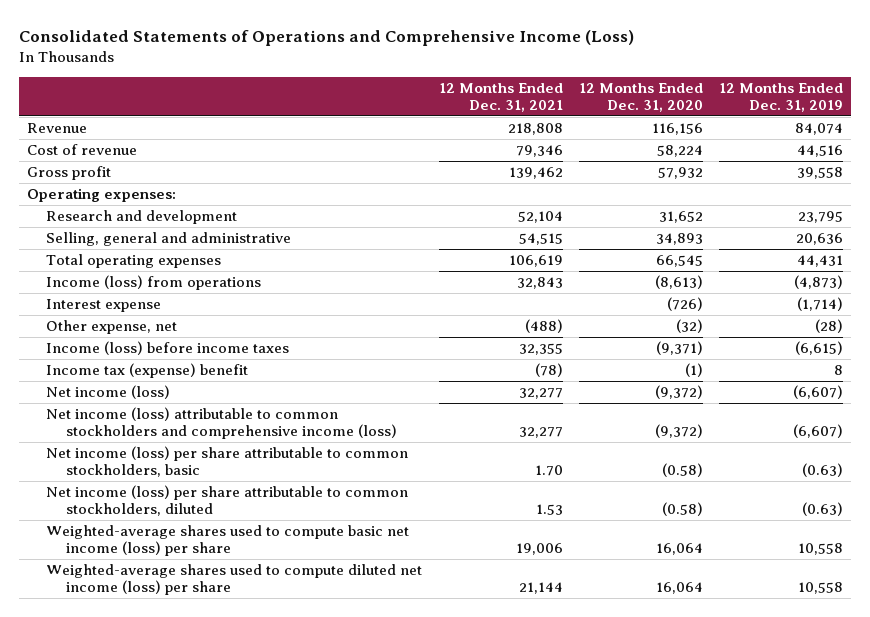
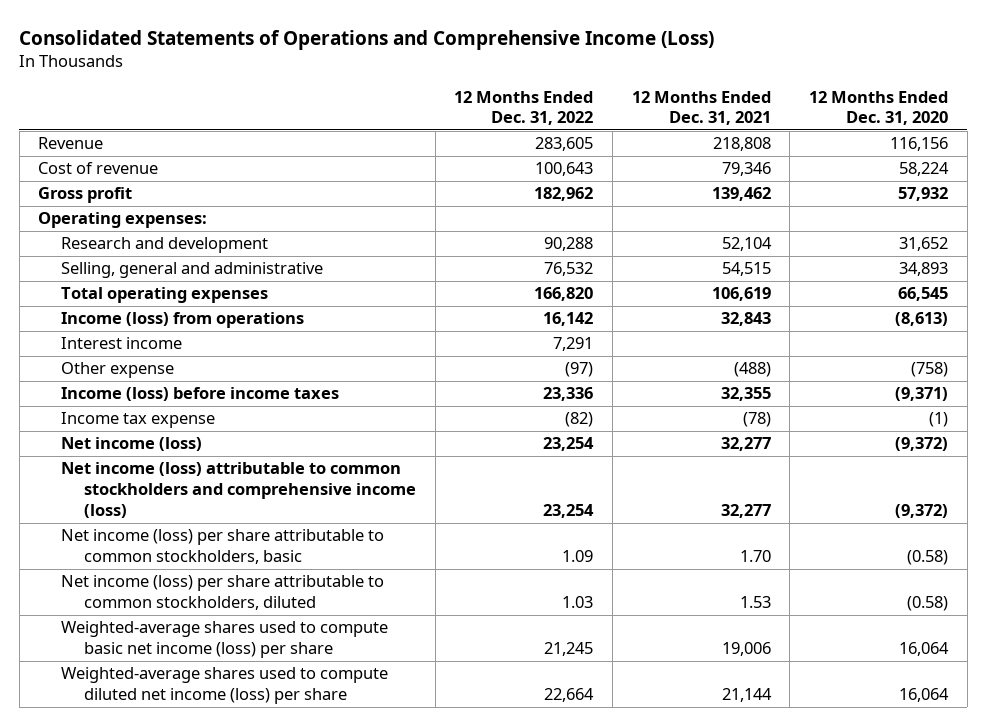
- | 12 Months Ended Dec. 31, 2021 | 12 Months Ended Dec. 31, 2020 | 12 Months Ended Dec. 31, 2019
+ | 12 Months Ended Dec. 31, 2022 | 12 Months Ended Dec. 31, 2021 | 12 Months Ended Dec. 31, 2020
- Interest expense | | (726) | (1,714)
- Other expense, net | (488) | (32) | (28)
+ Interest income | 7,291 | |
+ Other expense | (97) | (488) | (758)
- Income tax (expense) benefit | (78) | (1) | 8
+ Income tax expense | (82) | (78) | (1)

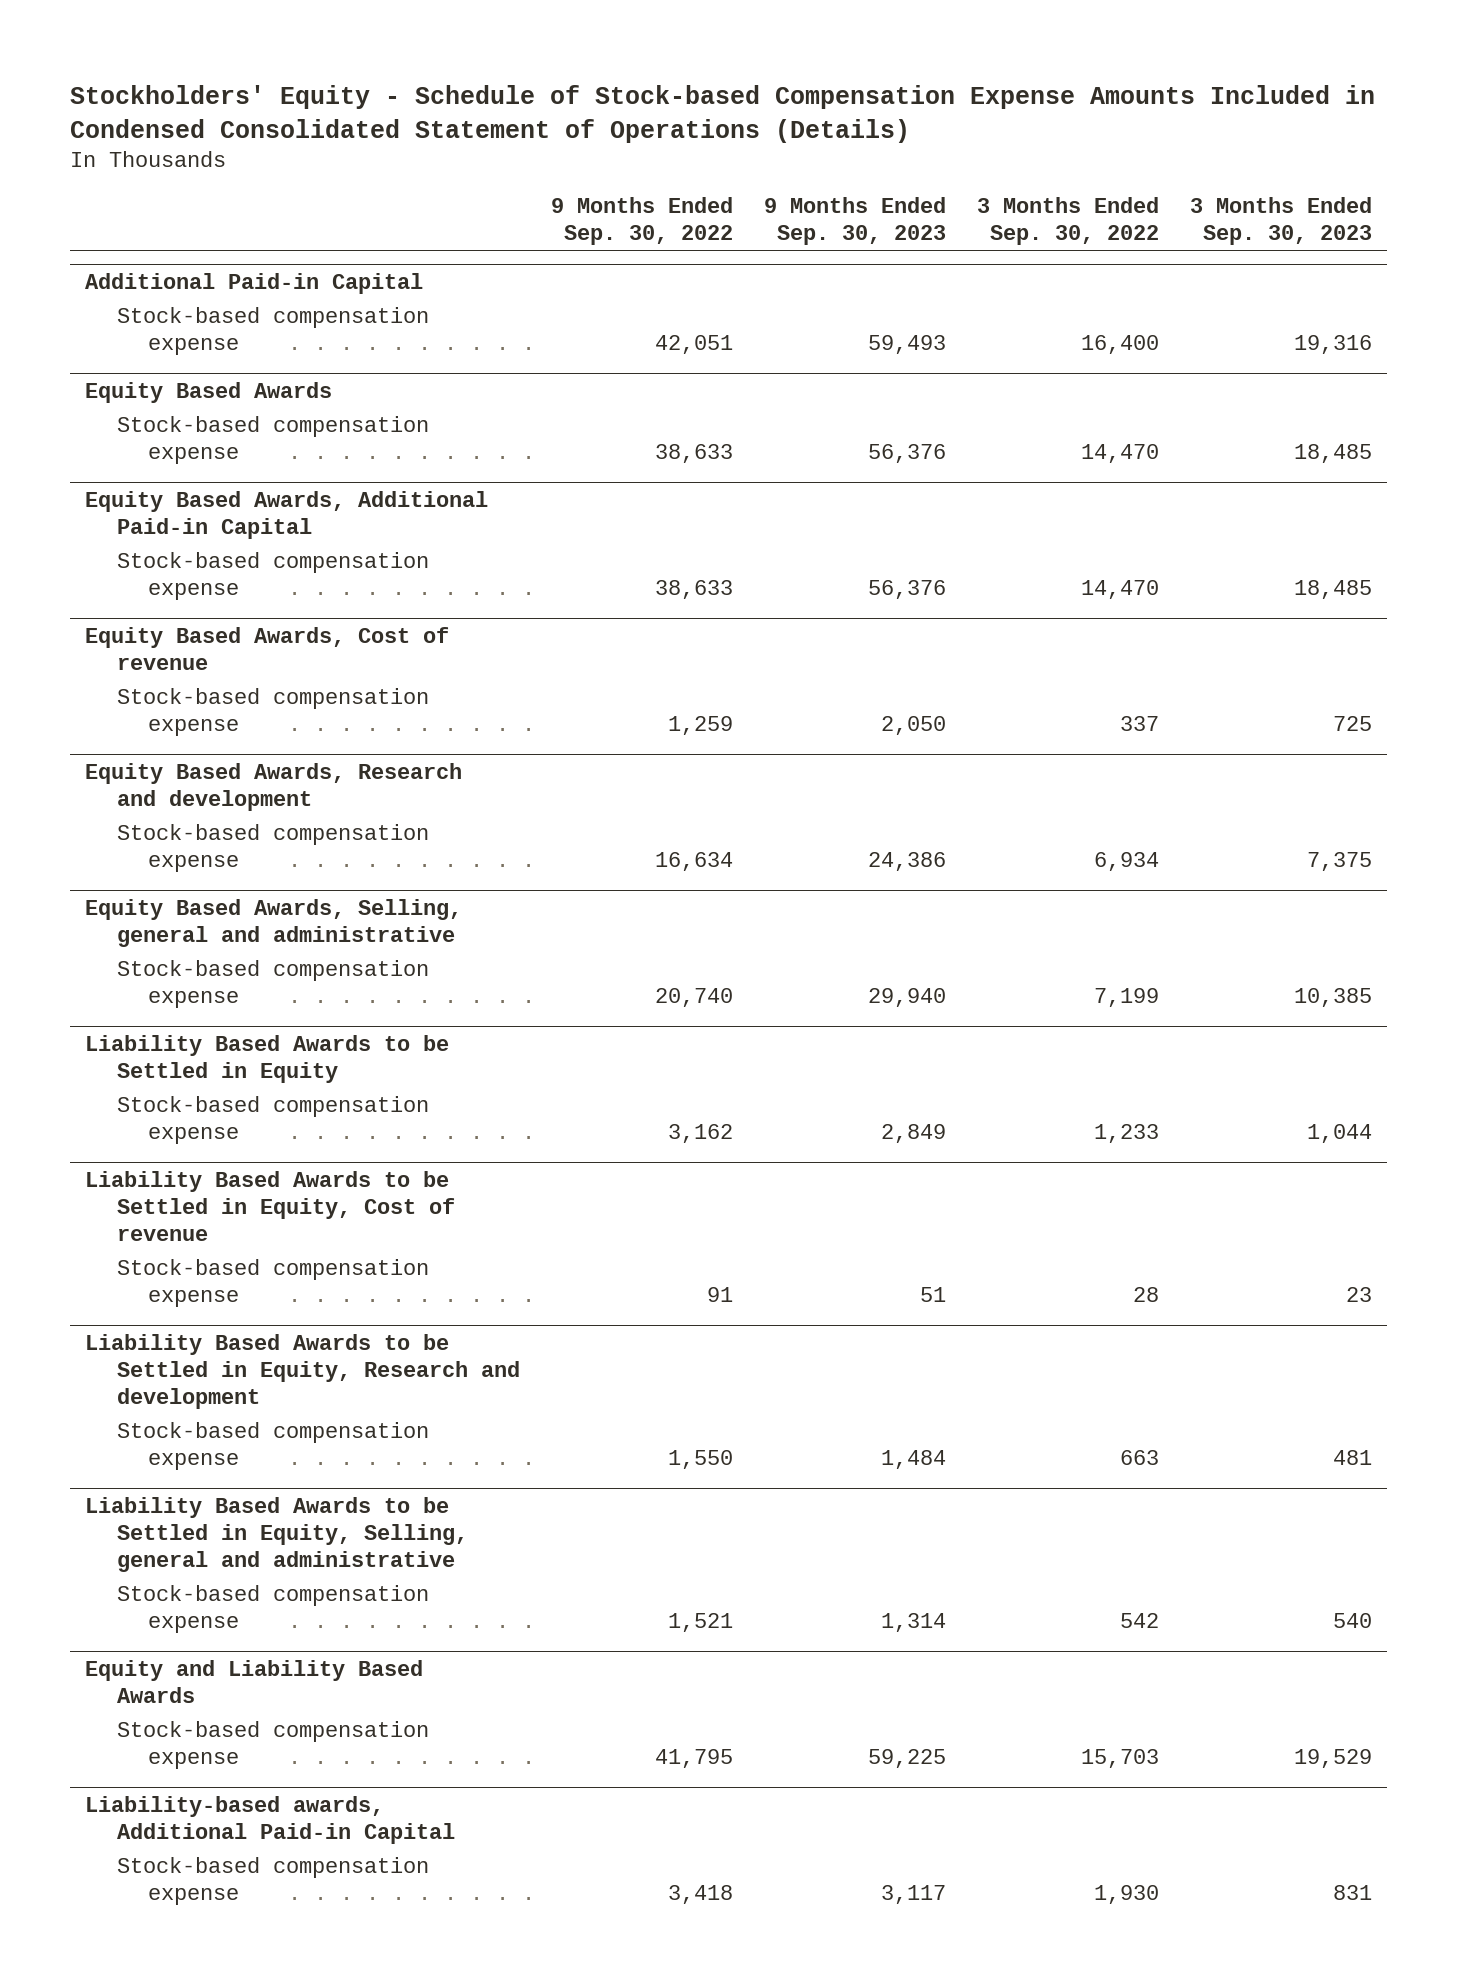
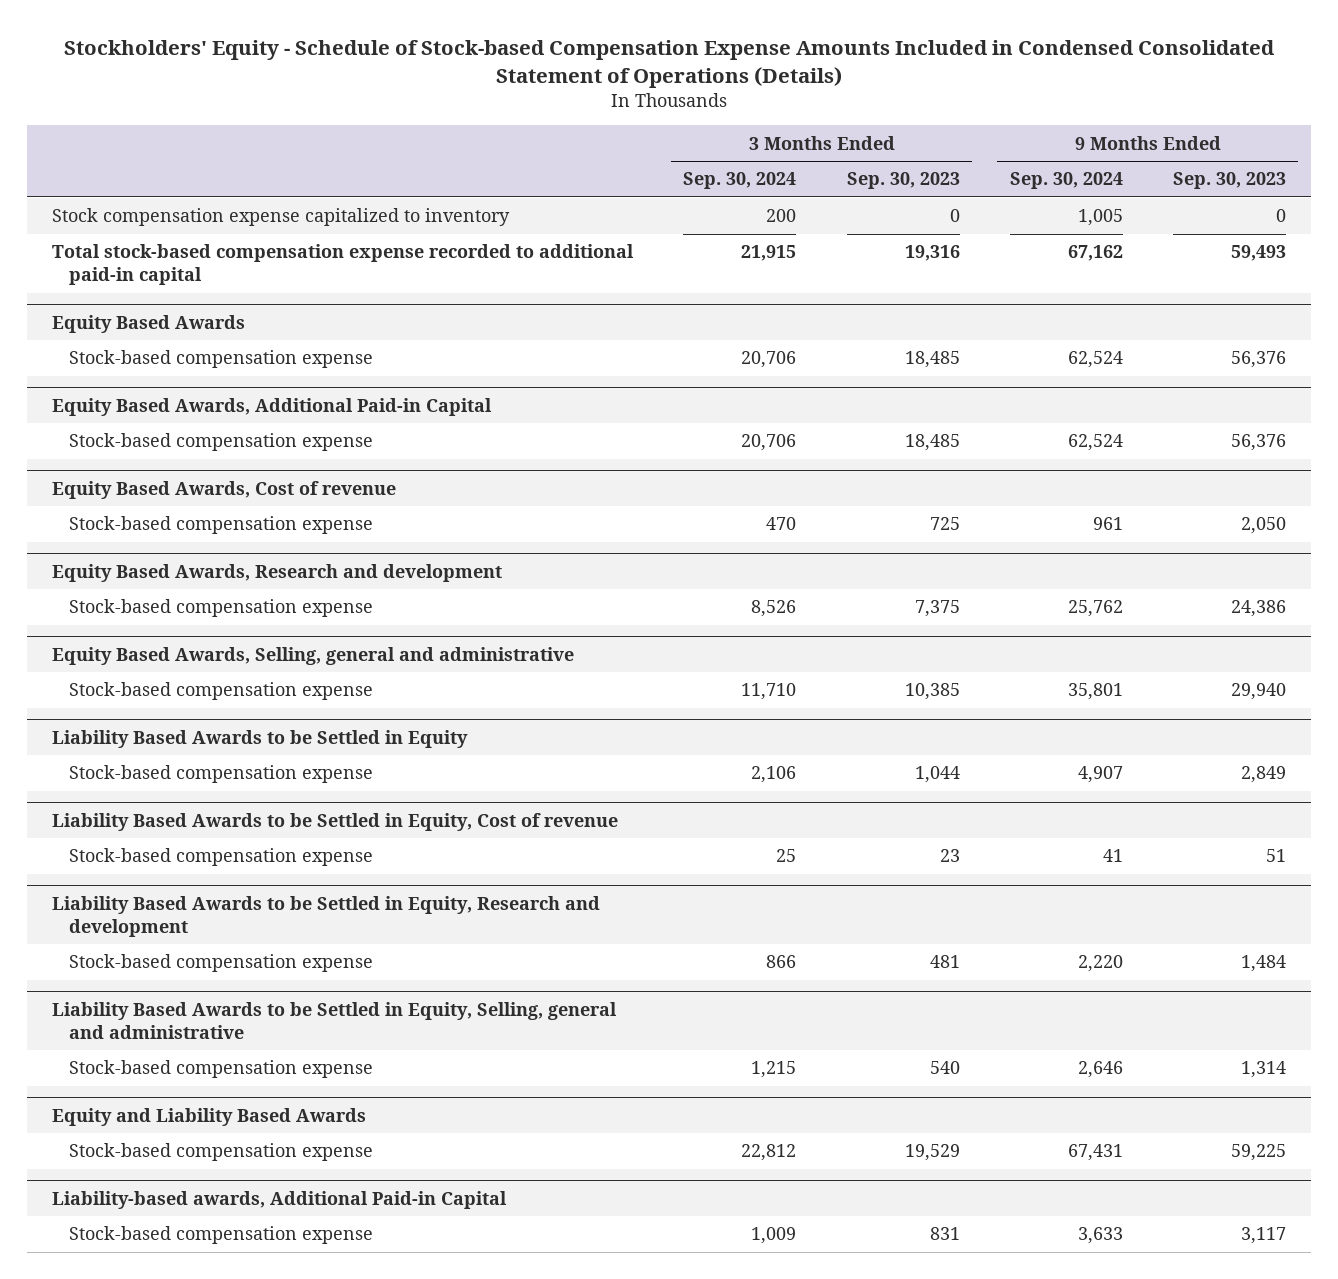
- | 9 Months Ended Sep. 30, 2022 | 9 Months Ended Sep. 30, 2023 | 3 Months Ended Sep. 30, 2022 | 3 Months Ended Sep. 30, 2023
+ | 3 Months Ended Sep. 30, 2024 | 3 Months Ended Sep. 30, 2023 | 9 Months Ended Sep. 30, 2024 | 9 Months Ended Sep. 30, 2023
- Additional Paid-in Capital
- Stock-based compensation expense | 42,051 | 59,493 | 16,400 | 19,316
+ Stock compensation expense capitalized to inventory | 200 | 0 | 1,005 | 0
+ Total stock-based compensation expense recorded to additional paid-in capital | 21,915 | 19,316 | 67,162 | 59,493

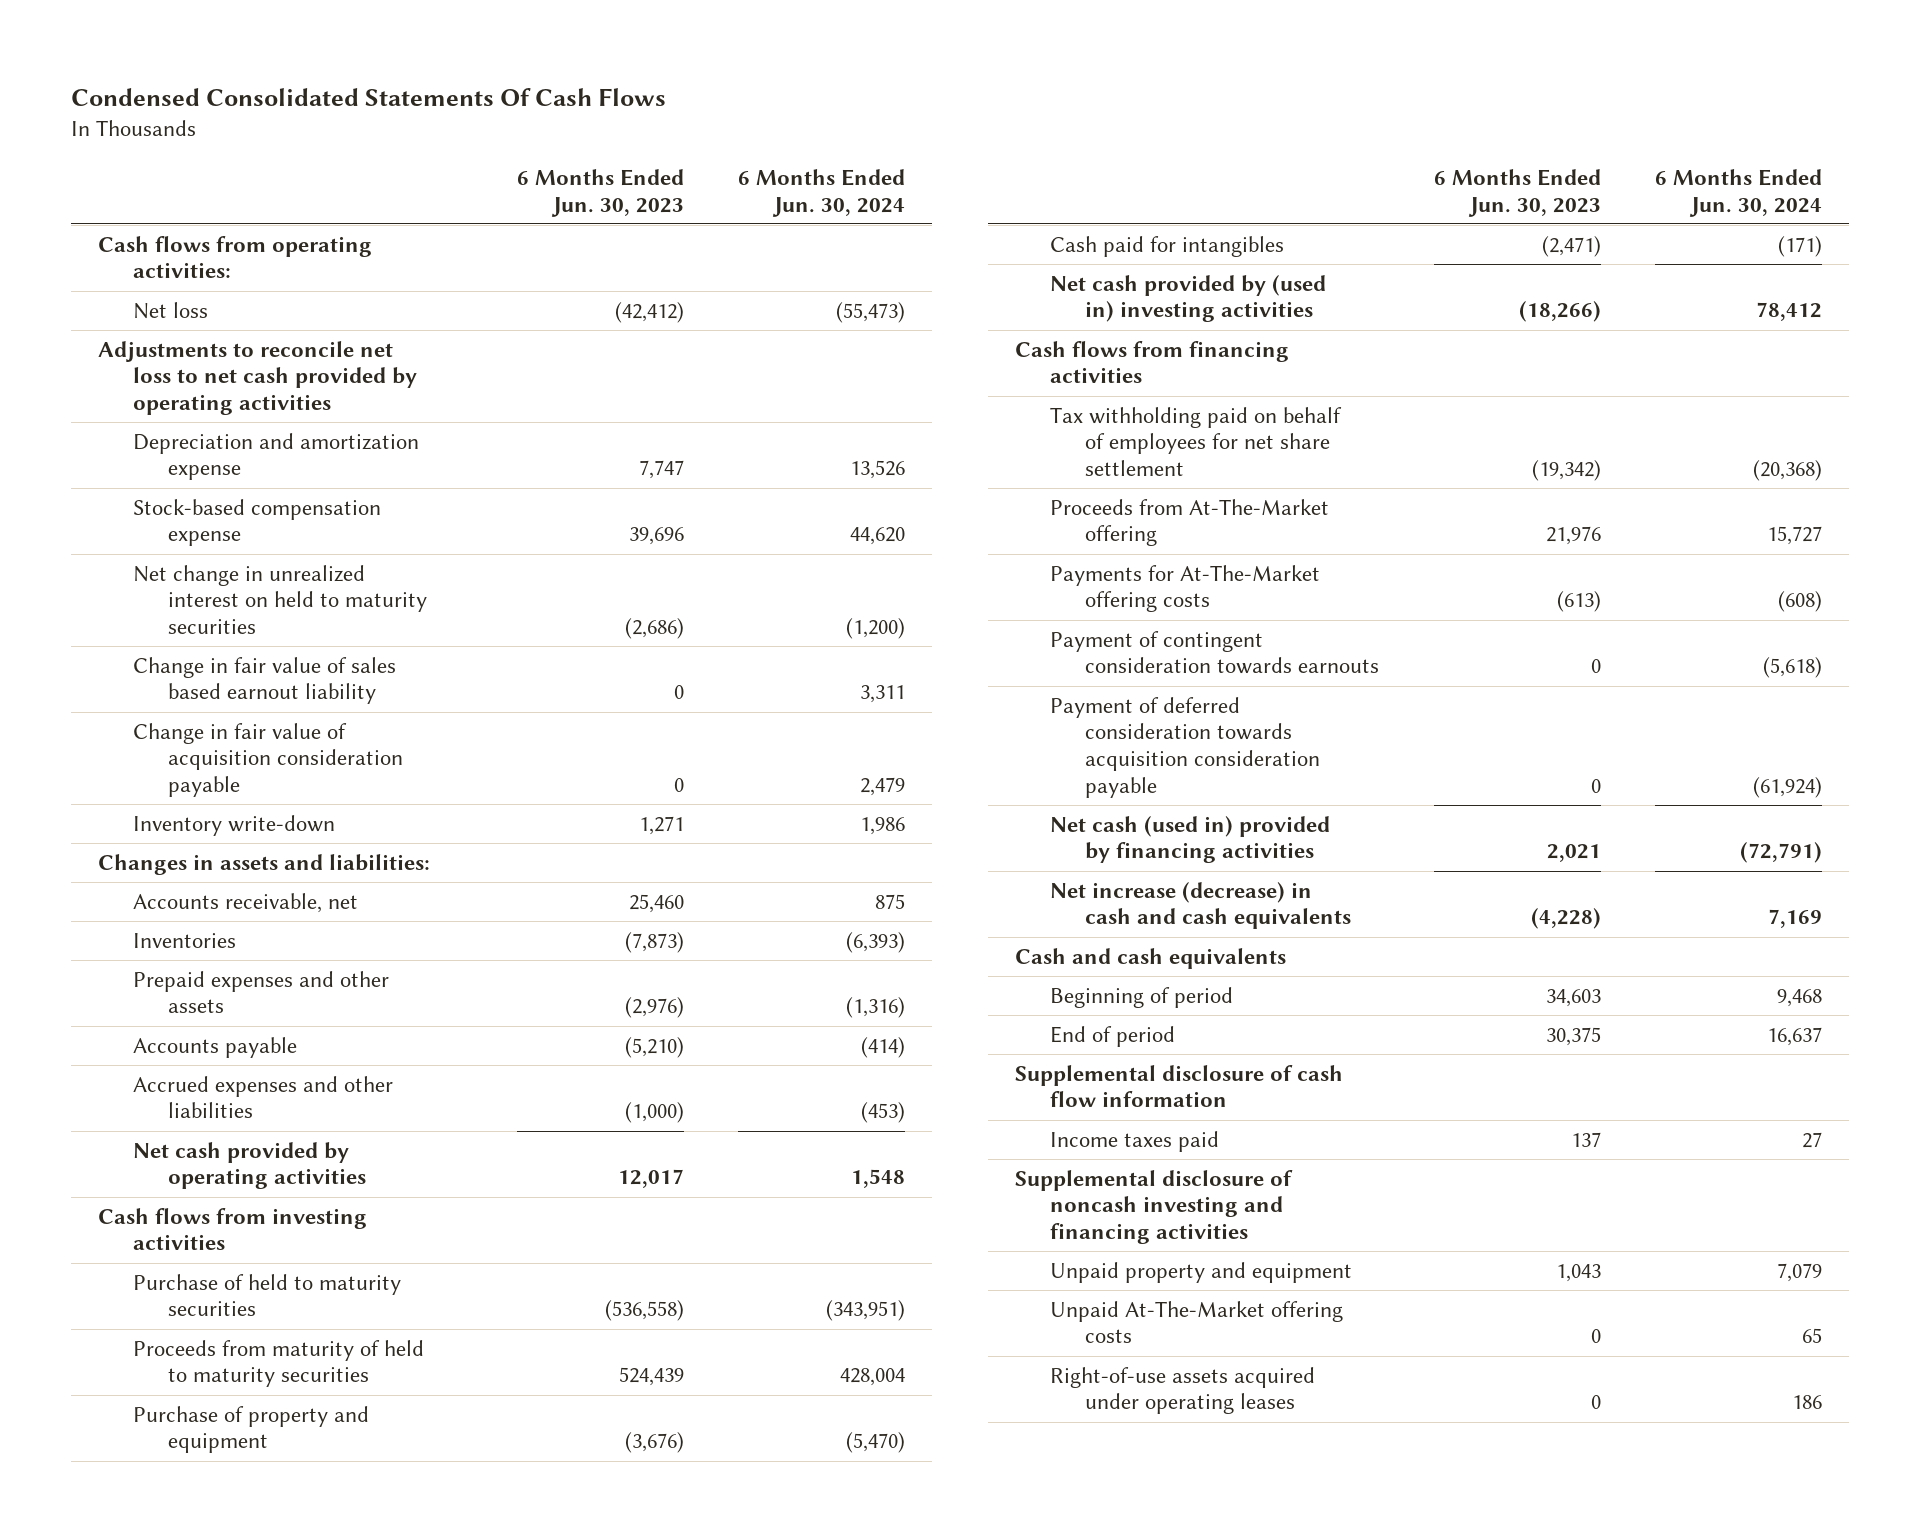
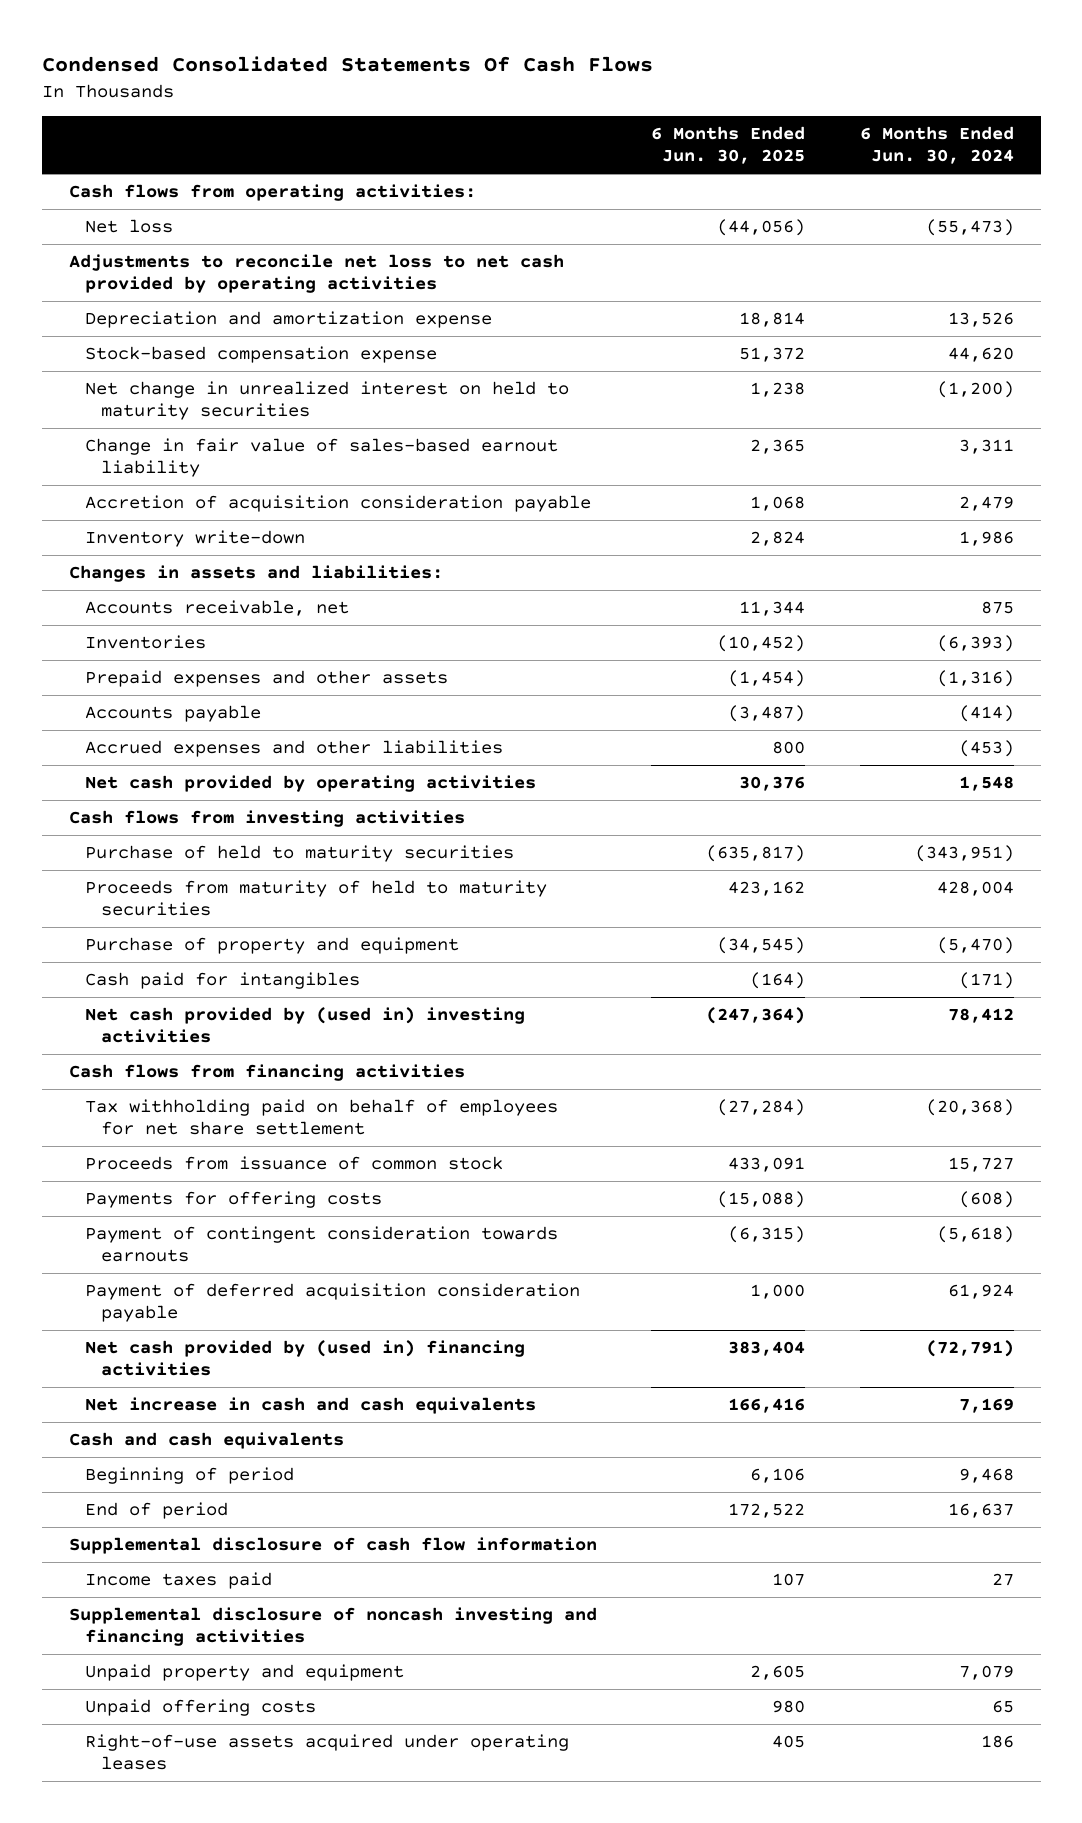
- | 6 Months Ended Jun. 30, 2023 | 6 Months Ended Jun. 30, 2024
+ | 6 Months Ended Jun. 30, 2025 | 6 Months Ended Jun. 30, 2024
- Change in fair value of sales based earnout liability | 0 | 3,311
- Change in fair value of acquisition consideration payable | 0 | 2,479
+ Change in fair value of sales-based earnout liability | 2,365 | 3,311
+ Accretion of acquisition consideration payable | 1,068 | 2,479
- Proceeds from At-The-Market offering | 21,976 | 15,727
- Payments for At-The-Market offering costs | (613) | (608)
+ Proceeds from issuance of common stock | 433,091 | 15,727
+ Payments for offering costs | (15,088) | (608)
- Payment of deferred consideration towards acquisition consideration payable | 0 | (61,924)
- Net cash (used in) provided by financing activities | 2,021 | (72,791)
- Net increase (decrease) in cash and cash equivalents | (4,228) | 7,169
+ Payment of deferred acquisition consideration payable | 1,000 | 61,924
+ Net cash provided by (used in) financing activities | 383,404 | (72,791)
+ Net increase in cash and cash equivalents | 166,416 | 7,169
- Unpaid At-The-Market offering costs | 0 | 65
+ Unpaid offering costs | 980 | 65

